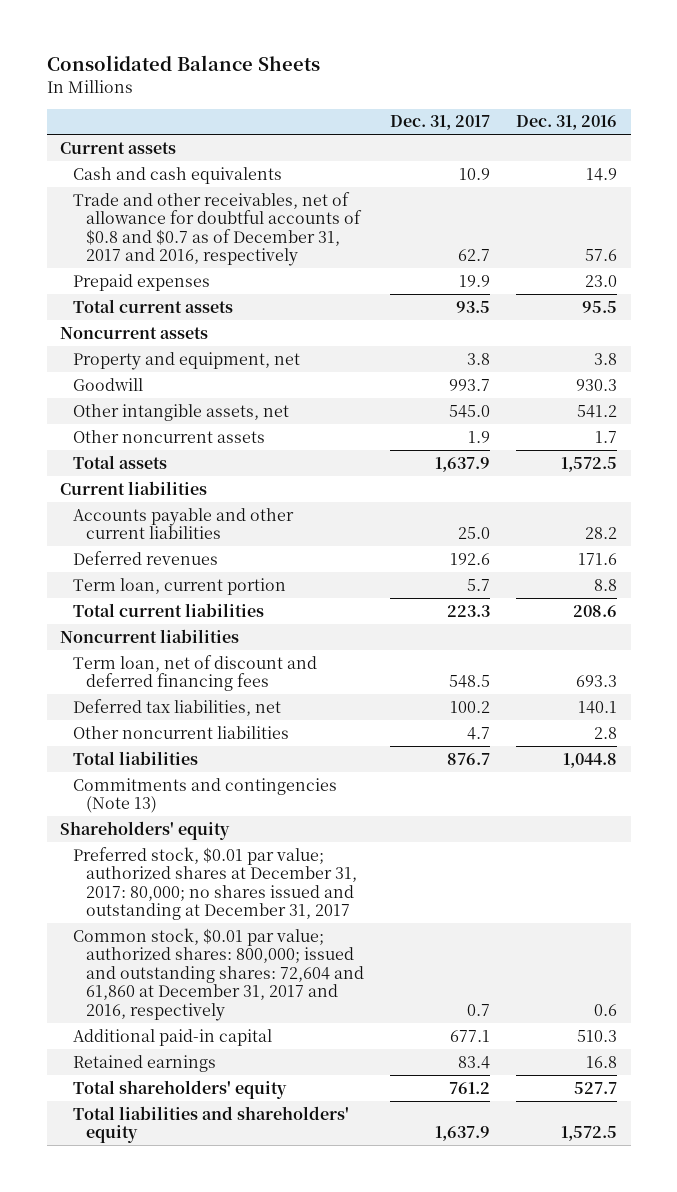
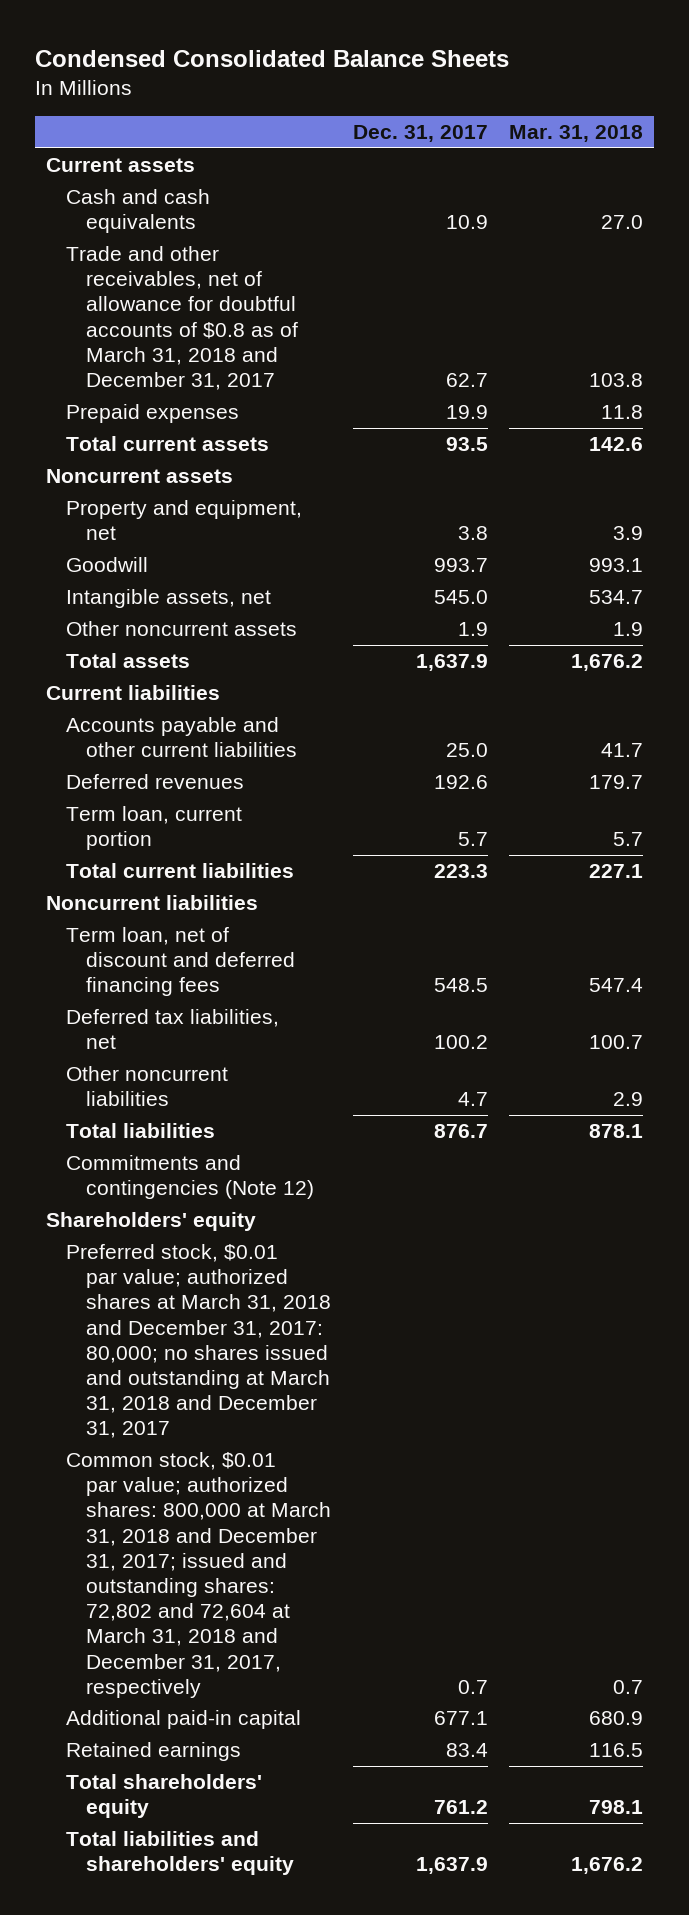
- Consolidated Balance Sheets
+ Condensed Consolidated Balance Sheets
- | Dec. 31, 2017 | Dec. 31, 2016
+ | Dec. 31, 2017 | Mar. 31, 2018
- Trade and other receivables, net of allowance for doubtful accounts of $0.8 and $0.7 as of December 31, 2017 and 2016, respectively | 62.7 | 57.6
+ Trade and other receivables, net of allowance for doubtful accounts of $0.8 as of March 31, 2018 and December 31, 2017 | 62.7 | 103.8
- Other intangible assets, net | 545.0 | 541.2
+ Intangible assets, net | 545.0 | 534.7
- Commitments and contingencies (Note 13)
+ Commitments and contingencies (Note 12)
- Preferred stock, $0.01 par value; authorized shares at December 31, 2017: 80,000; no shares issued and outstanding at December 31, 2017
- Common stock, $0.01 par value; authorized shares: 800,000; issued and outstanding shares: 72,604 and 61,860 at December 31, 2017 and 2016, respectively | 0.7 | 0.6
+ Preferred stock, $0.01 par value; authorized shares at March 31, 2018 and December 31, 2017: 80,000; no shares issued and outstanding at March 31, 2018 and December 31, 2017
+ Common stock, $0.01 par value; authorized shares: 800,000 at March 31, 2018 and December 31, 2017; issued and outstanding shares: 72,802 and 72,604 at March 31, 2018 and December 31, 2017, respectively | 0.7 | 0.7

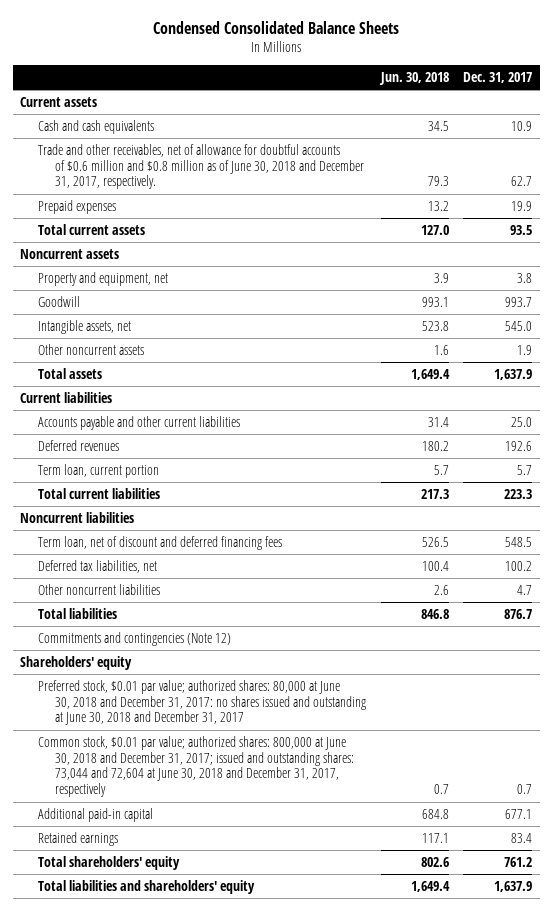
- | Dec. 31, 2017 | Mar. 31, 2018
+ | Jun. 30, 2018 | Dec. 31, 2017
- Trade and other receivables, net of allowance for doubtful accounts of $0.8 as of March 31, 2018 and December 31, 2017 | 62.7 | 103.8
+ Trade and other receivables, net of allowance for doubtful accounts of $0.6 million and $0.8 million as of June 30, 2018 and December 31, 2017, respectively. | 79.3 | 62.7
- Preferred stock, $0.01 par value; authorized shares at March 31, 2018 and December 31, 2017: 80,000; no shares issued and outstanding at March 31, 2018 and December 31, 2017
- Common stock, $0.01 par value; authorized shares: 800,000 at March 31, 2018 and December 31, 2017; issued and outstanding shares: 72,802 and 72,604 at March 31, 2018 and December 31, 2017, respectively | 0.7 | 0.7
+ Preferred stock, $0.01 par value; authorized shares: 80,000 at June 30, 2018 and December 31, 2017: no shares issued and outstanding at June 30, 2018 and December 31, 2017
+ Common stock, $0.01 par value; authorized shares: 800,000 at June 30, 2018 and December 31, 2017; issued and outstanding shares: 73,044 and 72,604 at June 30, 2018 and December 31, 2017, respectively | 0.7 | 0.7

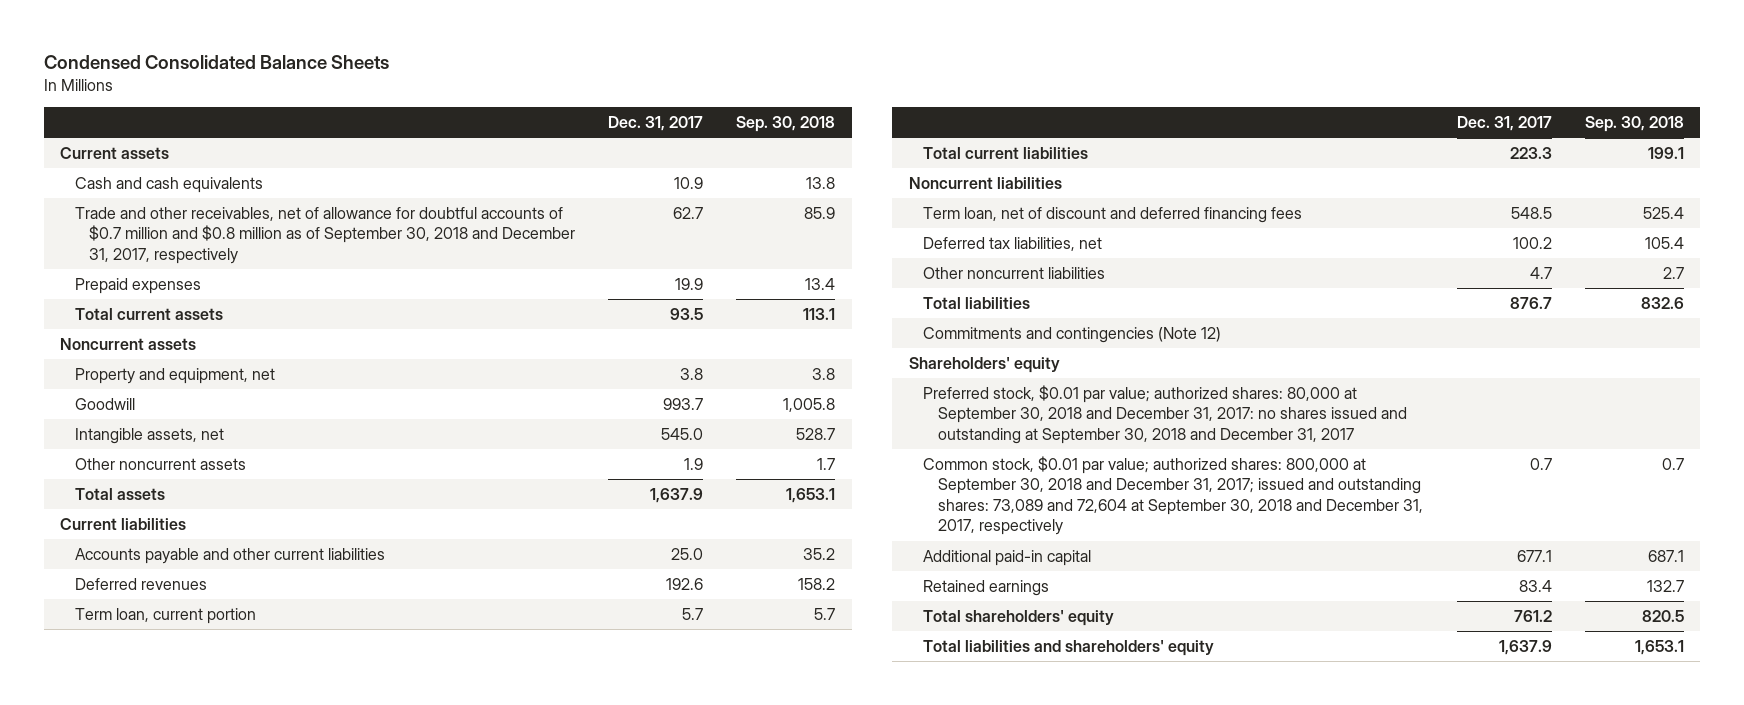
- | Jun. 30, 2018 | Dec. 31, 2017
+ | Dec. 31, 2017 | Sep. 30, 2018
- Trade and other receivables, net of allowance for doubtful accounts of $0.6 million and $0.8 million as of June 30, 2018 and December 31, 2017, respectively. | 79.3 | 62.7
+ Trade and other receivables, net of allowance for doubtful accounts of $0.7 million and $0.8 million as of September 30, 2018 and December 31, 2017, respectively | 62.7 | 85.9
- Preferred stock, $0.01 par value; authorized shares: 80,000 at June 30, 2018 and December 31, 2017: no shares issued and outstanding at June 30, 2018 and December 31, 2017
- Common stock, $0.01 par value; authorized shares: 800,000 at June 30, 2018 and December 31, 2017; issued and outstanding shares: 73,044 and 72,604 at June 30, 2018 and December 31, 2017, respectively | 0.7 | 0.7
+ Preferred stock, $0.01 par value; authorized shares: 80,000 at September 30, 2018 and December 31, 2017: no shares issued and outstanding at September 30, 2018 and December 31, 2017
+ Common stock, $0.01 par value; authorized shares: 800,000 at September 30, 2018 and December 31, 2017; issued and outstanding shares: 73,089 and 72,604 at September 30, 2018 and December 31, 2017, respectively | 0.7 | 0.7

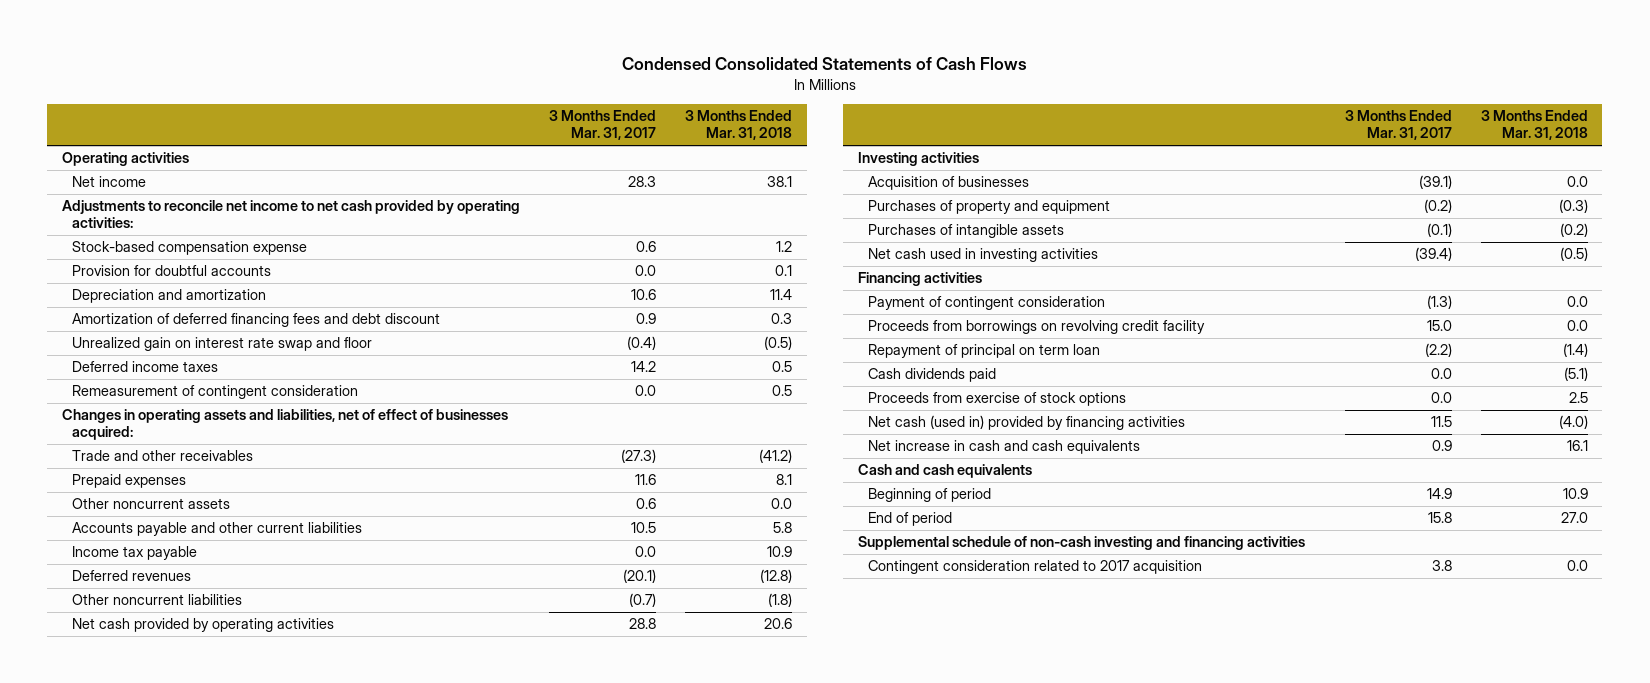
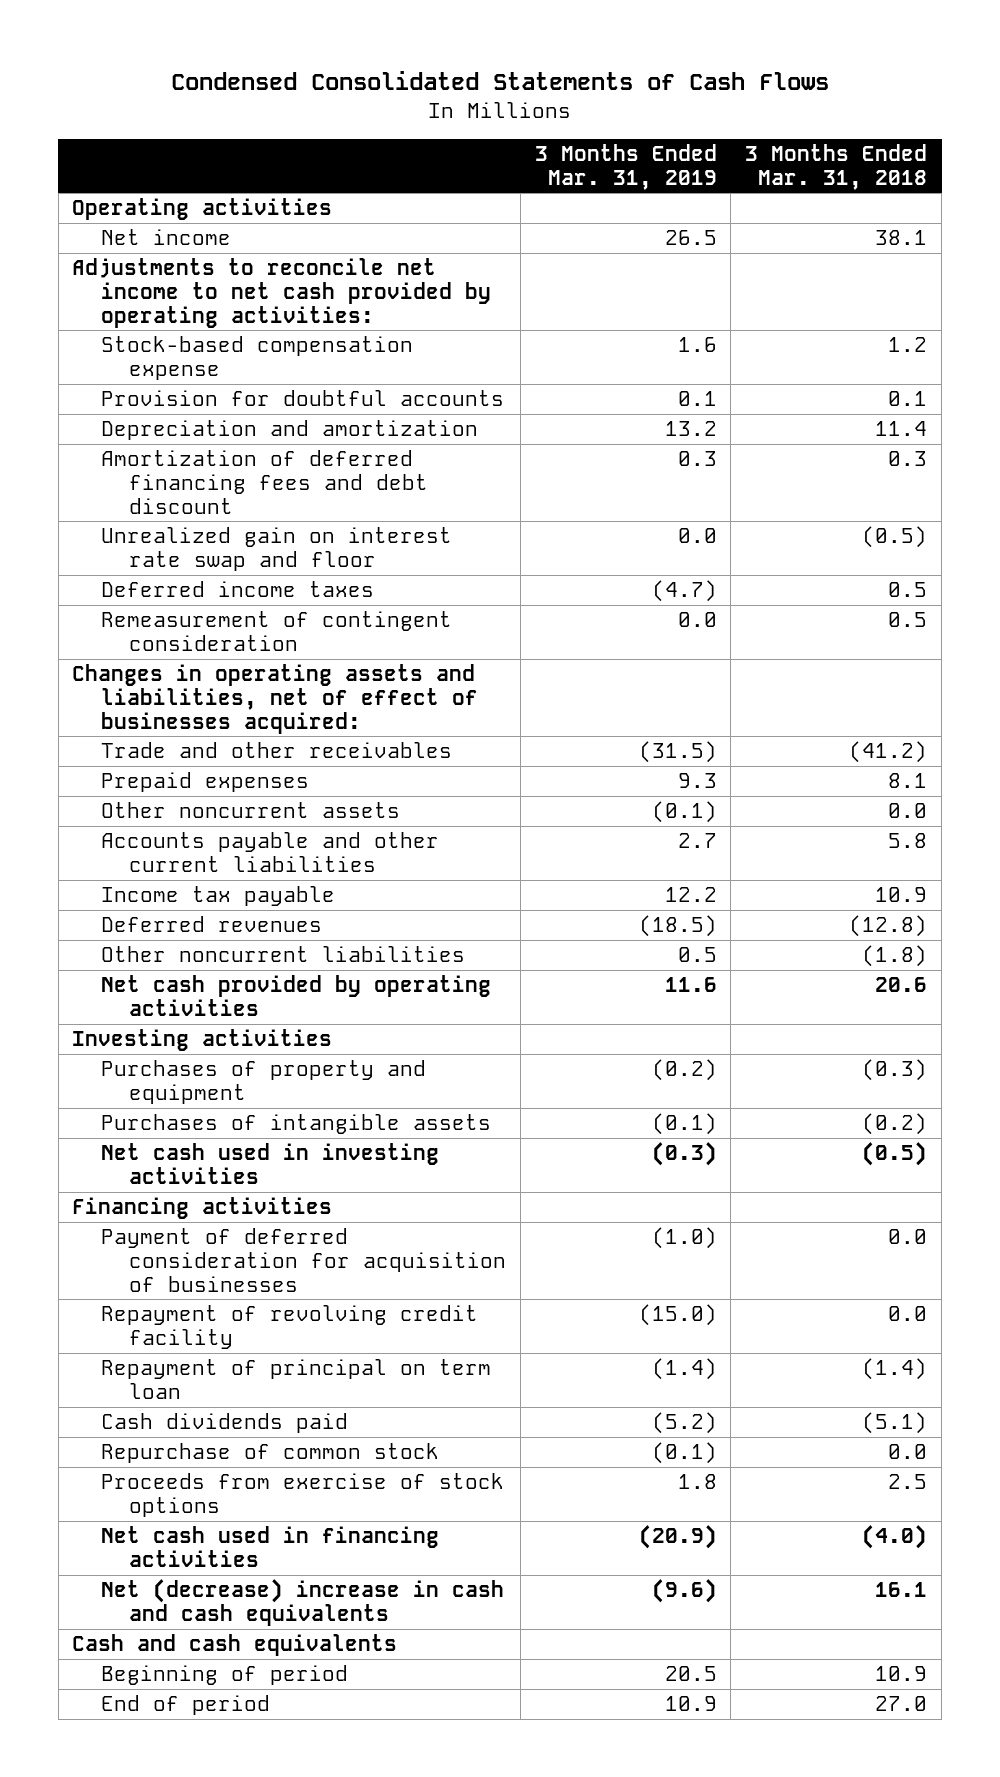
- | 3 Months Ended Mar. 31, 2017 | 3 Months Ended Mar. 31, 2018
+ | 3 Months Ended Mar. 31, 2019 | 3 Months Ended Mar. 31, 2018
- Acquisition of businesses | (39.1) | 0.0
- Payment of contingent consideration | (1.3) | 0.0
- Proceeds from borrowings on revolving credit facility | 15.0 | 0.0
+ Payment of deferred consideration for acquisition of businesses | (1.0) | 0.0
+ Repayment of revolving credit facility | (15.0) | 0.0
+ Repurchase of common stock | (0.1) | 0.0
- Net cash (used in) provided by financing activities | 11.5 | (4.0)
- Net increase in cash and cash equivalents | 0.9 | 16.1
+ Net cash used in financing activities | (20.9) | (4.0)
+ Net (decrease) increase in cash and cash equivalents | (9.6) | 16.1
- Supplemental schedule of non-cash investing and financing activities
- Contingent consideration related to 2017 acquisition | 3.8 | 0.0

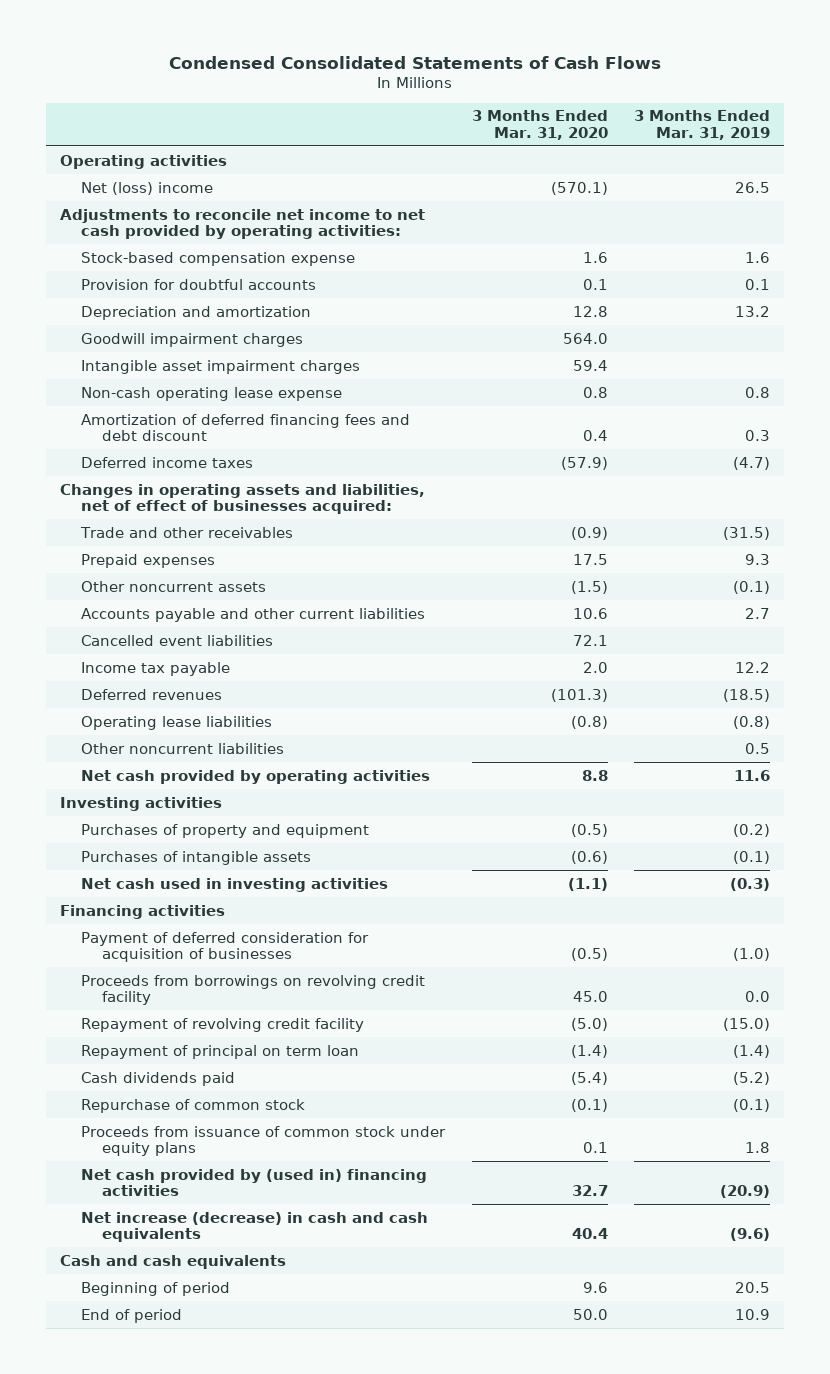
- | 3 Months Ended Mar. 31, 2019 | 3 Months Ended Mar. 31, 2018
+ | 3 Months Ended Mar. 31, 2020 | 3 Months Ended Mar. 31, 2019
- Net income | 26.5 | 38.1
+ Net (loss) income | (570.1) | 26.5
+ Goodwill impairment charges | 564.0 |
+ Intangible asset impairment charges | 59.4 |
+ Non-cash operating lease expense | 0.8 | 0.8
- Unrealized gain on interest rate swap and floor | 0.0 | (0.5)
- Remeasurement of contingent consideration | 0.0 | 0.5
+ Cancelled event liabilities | 72.1 |
+ Operating lease liabilities | (0.8) | (0.8)
+ Proceeds from borrowings on revolving credit facility | 45.0 | 0.0
- Proceeds from exercise of stock options | 1.8 | 2.5
- Net cash used in financing activities | (20.9) | (4.0)
- Net (decrease) increase in cash and cash equivalents | (9.6) | 16.1
+ Proceeds from issuance of common stock under equity plans | 0.1 | 1.8
+ Net cash provided by (used in) financing activities | 32.7 | (20.9)
+ Net increase (decrease) in cash and cash equivalents | 40.4 | (9.6)

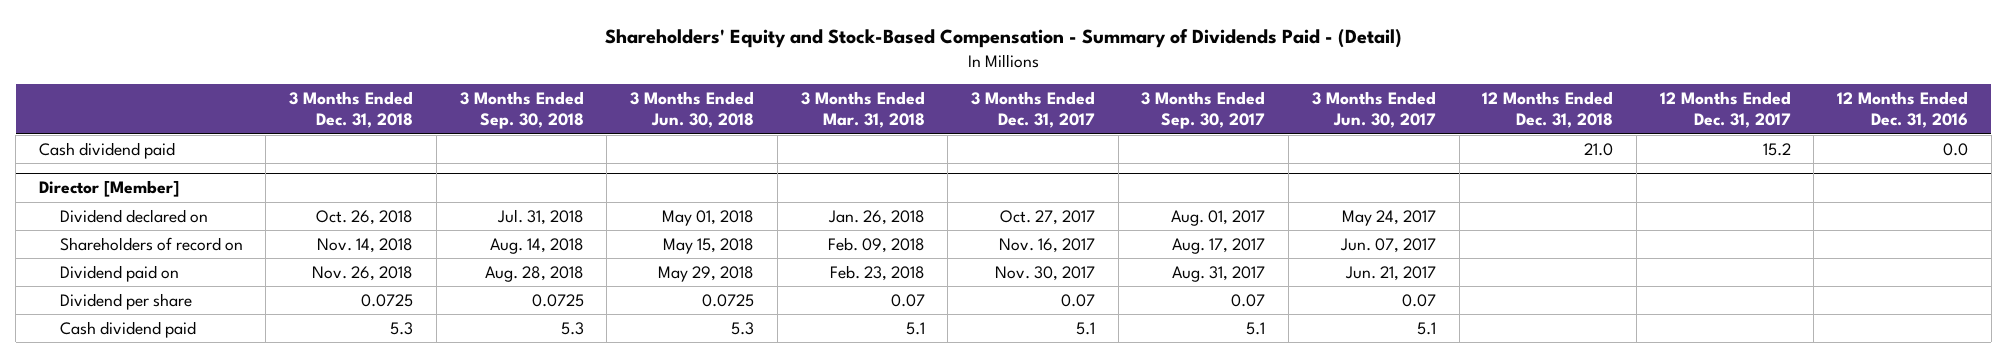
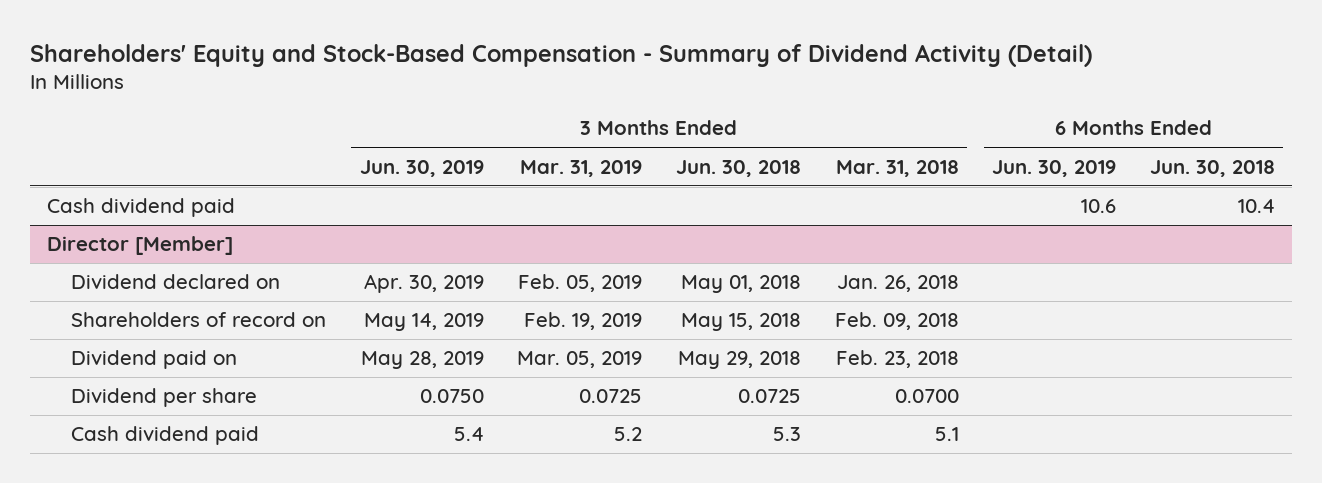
- Shareholders' Equity and Stock-Based Compensation - Summary of Dividends Paid - (Detail)
+ Shareholders' Equity and Stock-Based Compensation - Summary of Dividend Activity (Detail)
- | 3 Months Ended Dec. 31, 2018 | 3 Months Ended Sep. 30, 2018 | 3 Months Ended Jun. 30, 2018 | 3 Months Ended Mar. 31, 2018 | 3 Months Ended Dec. 31, 2017 | 3 Months Ended Sep. 30, 2017 | 3 Months Ended Jun. 30, 2017 | 12 Months Ended Dec. 31, 2018 | 12 Months Ended Dec. 31, 2017 | 12 Months Ended Dec. 31, 2016
+ | 3 Months Ended Jun. 30, 2019 | 3 Months Ended Mar. 31, 2019 | 3 Months Ended Jun. 30, 2018 | 3 Months Ended Mar. 31, 2018 | 6 Months Ended Jun. 30, 2019 | 6 Months Ended Jun. 30, 2018
@ Director [Member]
- Dividend per share | 0.0725 | 0.0725 | 0.0725 | 0.07 | 0.07 | 0.07 | 0.07 | | |
+ Dividend per share | 0.0750 | 0.0725 | 0.0725 | 0.0700 | |

